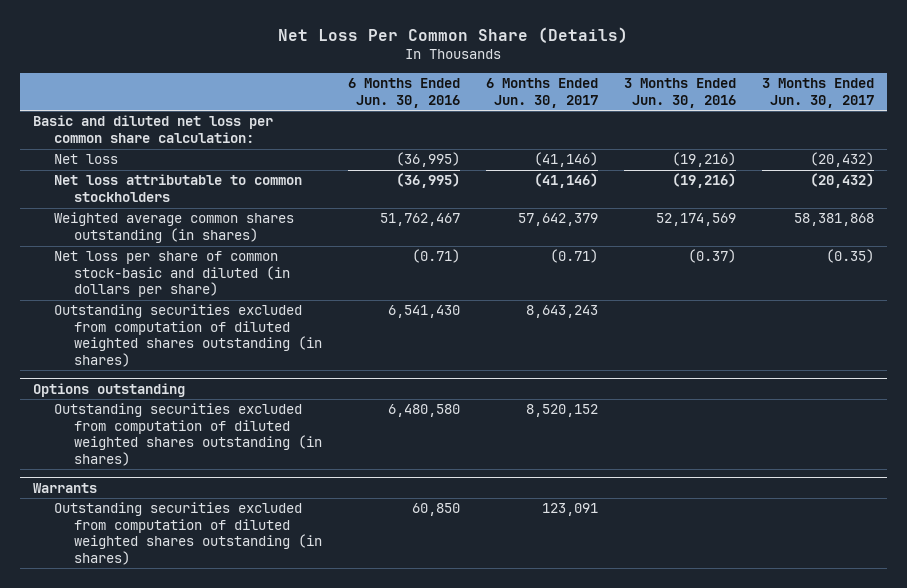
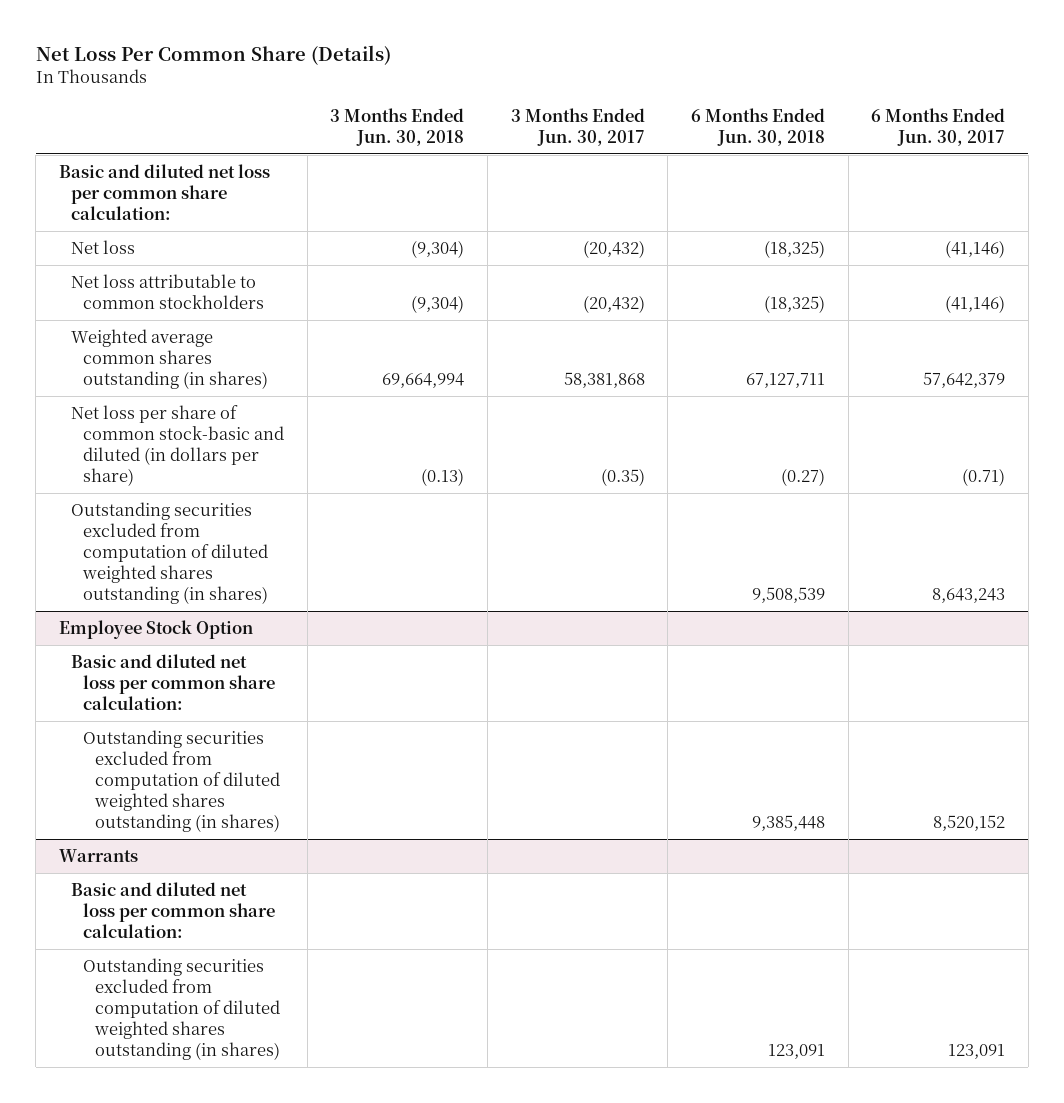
- | 6 Months Ended Jun. 30, 2016 | 6 Months Ended Jun. 30, 2017 | 3 Months Ended Jun. 30, 2016 | 3 Months Ended Jun. 30, 2017
+ | 3 Months Ended Jun. 30, 2018 | 3 Months Ended Jun. 30, 2017 | 6 Months Ended Jun. 30, 2018 | 6 Months Ended Jun. 30, 2017
- Options outstanding
+ Employee Stock Option
+ Basic and diluted net loss per common share calculation:
@ Warrants
+ Basic and diluted net loss per common share calculation:

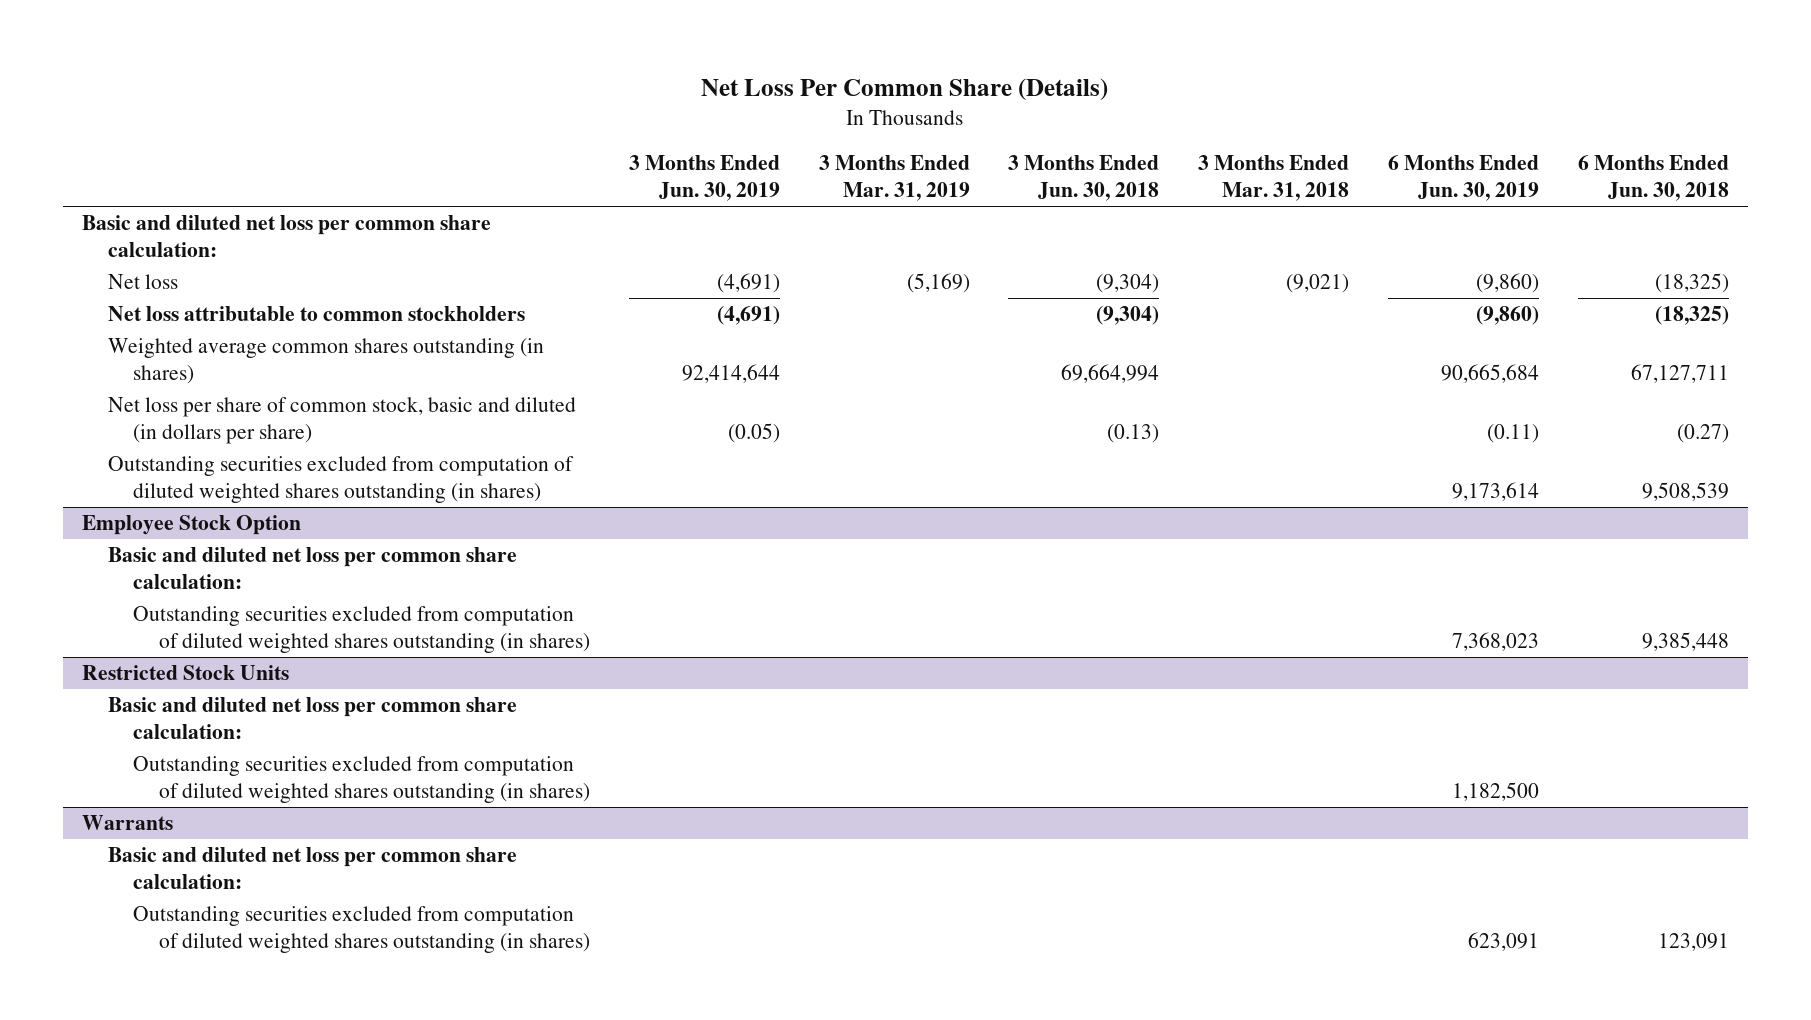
- | 3 Months Ended Jun. 30, 2018 | 3 Months Ended Jun. 30, 2017 | 6 Months Ended Jun. 30, 2018 | 6 Months Ended Jun. 30, 2017
+ | 3 Months Ended Jun. 30, 2019 | 3 Months Ended Mar. 31, 2019 | 3 Months Ended Jun. 30, 2018 | 3 Months Ended Mar. 31, 2018 | 6 Months Ended Jun. 30, 2019 | 6 Months Ended Jun. 30, 2018
- Net loss per share of common stock-basic and diluted (in dollars per share) | (0.13) | (0.35) | (0.27) | (0.71)
+ Net loss per share of common stock, basic and diluted (in dollars per share) | (0.05) | | (0.13) | | (0.11) | (0.27)
+ Restricted Stock Units
+ Basic and diluted net loss per common share calculation:
+ Outstanding securities excluded from computation of diluted weighted shares outstanding (in shares) | | | | | 1,182,500 |

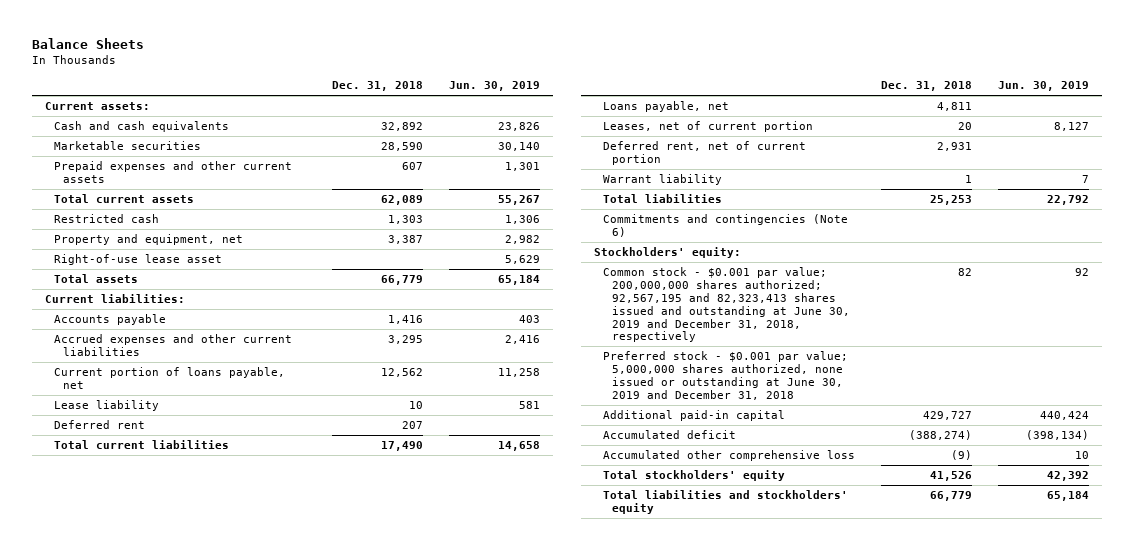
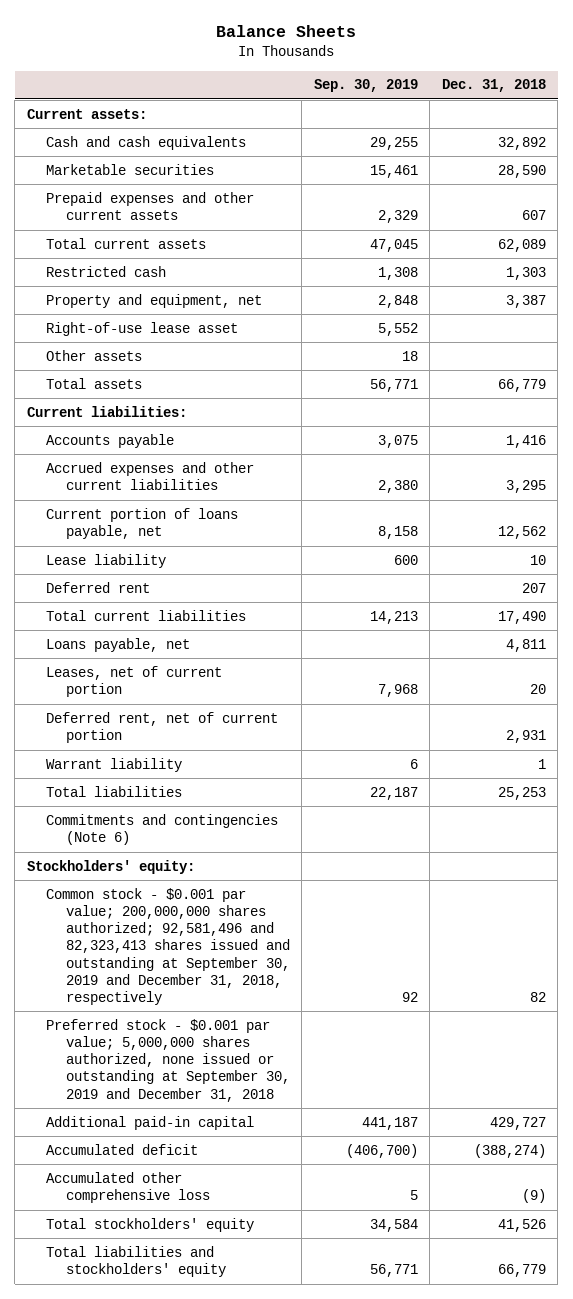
- | Dec. 31, 2018 | Jun. 30, 2019
+ | Sep. 30, 2019 | Dec. 31, 2018
+ Other assets | 18 |
- Common stock - $0.001 par value; 200,000,000 shares authorized; 92,567,195 and 82,323,413 shares issued and outstanding at June 30, 2019 and December 31, 2018, respectively | 82 | 92
- Preferred stock - $0.001 par value; 5,000,000 shares authorized, none issued or outstanding at June 30, 2019 and December 31, 2018
+ Common stock - $0.001 par value; 200,000,000 shares authorized; 92,581,496 and 82,323,413 shares issued and outstanding at September 30, 2019 and December 31, 2018, respectively | 92 | 82
+ Preferred stock - $0.001 par value; 5,000,000 shares authorized, none issued or outstanding at September 30, 2019 and December 31, 2018

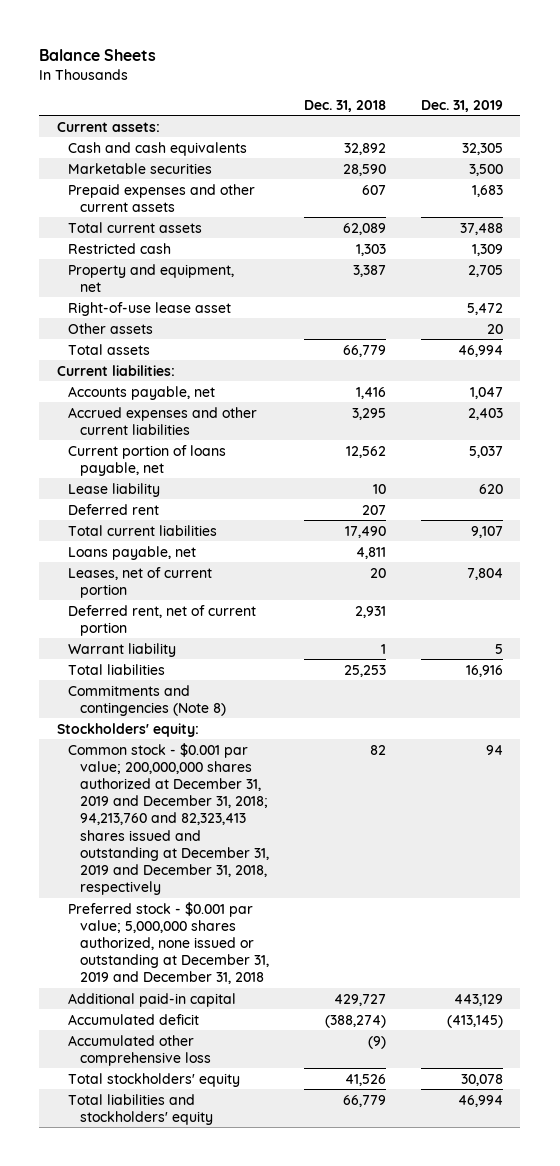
- | Sep. 30, 2019 | Dec. 31, 2018
+ | Dec. 31, 2018 | Dec. 31, 2019
- Accounts payable | 3,075 | 1,416
+ Accounts payable, net | 1,416 | 1,047
- Commitments and contingencies (Note 6)
+ Commitments and contingencies (Note 8)
- Common stock - $0.001 par value; 200,000,000 shares authorized; 92,581,496 and 82,323,413 shares issued and outstanding at September 30, 2019 and December 31, 2018, respectively | 92 | 82
- Preferred stock - $0.001 par value; 5,000,000 shares authorized, none issued or outstanding at September 30, 2019 and December 31, 2018
+ Common stock - $0.001 par value; 200,000,000 shares authorized at December 31, 2019 and December 31, 2018; 94,213,760 and 82,323,413 shares issued and outstanding at December 31, 2019 and December 31, 2018, respectively | 82 | 94
+ Preferred stock - $0.001 par value; 5,000,000 shares authorized, none issued or outstanding at December 31, 2019 and December 31, 2018

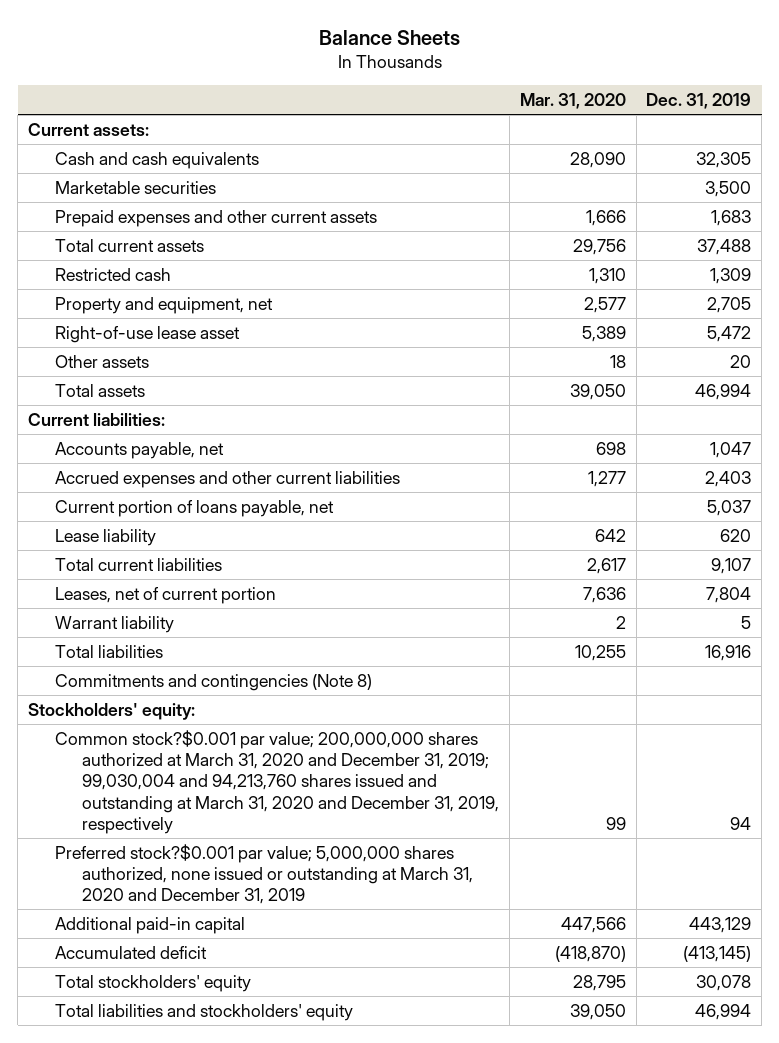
- | Dec. 31, 2018 | Dec. 31, 2019
+ | Mar. 31, 2020 | Dec. 31, 2019
- Deferred rent | 207 |
- Loans payable, net | 4,811 |
- Deferred rent, net of current portion | 2,931 |
- Common stock - $0.001 par value; 200,000,000 shares authorized at December 31, 2019 and December 31, 2018; 94,213,760 and 82,323,413 shares issued and outstanding at December 31, 2019 and December 31, 2018, respectively | 82 | 94
- Preferred stock - $0.001 par value; 5,000,000 shares authorized, none issued or outstanding at December 31, 2019 and December 31, 2018
+ Common stock?$0.001 par value; 200,000,000 shares authorized at March 31, 2020 and December 31, 2019; 99,030,004 and 94,213,760 shares issued and outstanding at March 31, 2020 and December 31, 2019, respectively | 99 | 94
+ Preferred stock?$0.001 par value; 5,000,000 shares authorized, none issued or outstanding at March 31, 2020 and December 31, 2019
- Accumulated other comprehensive loss | (9) |

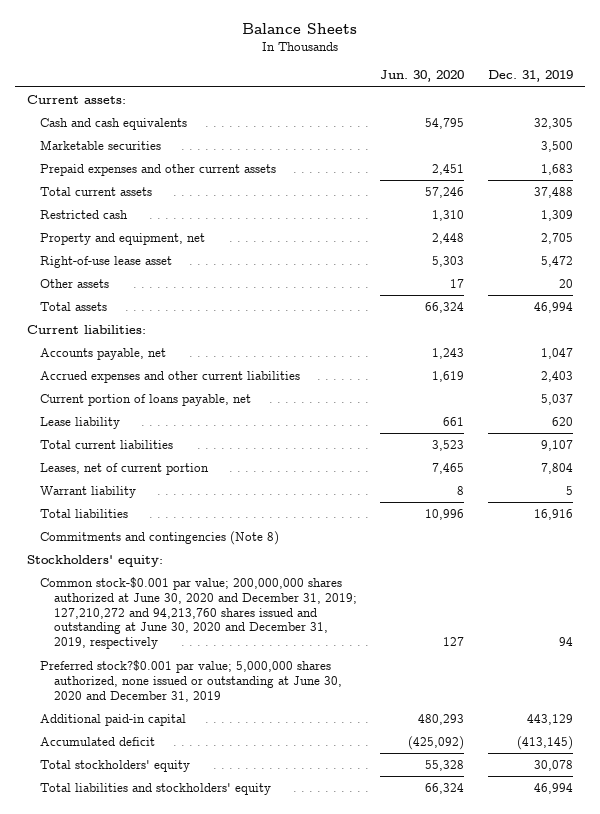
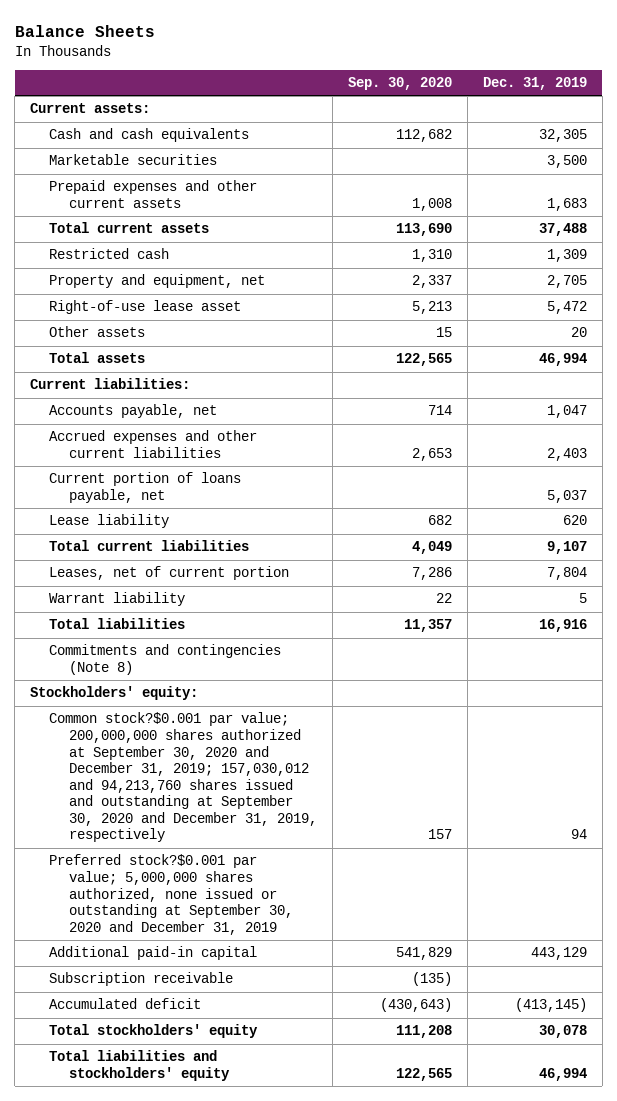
- | Jun. 30, 2020 | Dec. 31, 2019
+ | Sep. 30, 2020 | Dec. 31, 2019
- Common stock-$0.001 par value; 200,000,000 shares authorized at June 30, 2020 and December 31, 2019; 127,210,272 and 94,213,760 shares issued and outstanding at June 30, 2020 and December 31, 2019, respectively | 127 | 94
- Preferred stock?$0.001 par value; 5,000,000 shares authorized, none issued or outstanding at June 30, 2020 and December 31, 2019
+ Common stock?$0.001 par value; 200,000,000 shares authorized at September 30, 2020 and December 31, 2019; 157,030,012 and 94,213,760 shares issued and outstanding at September 30, 2020 and December 31, 2019, respectively | 157 | 94
+ Preferred stock?$0.001 par value; 5,000,000 shares authorized, none issued or outstanding at September 30, 2020 and December 31, 2019
+ Subscription receivable | (135) |

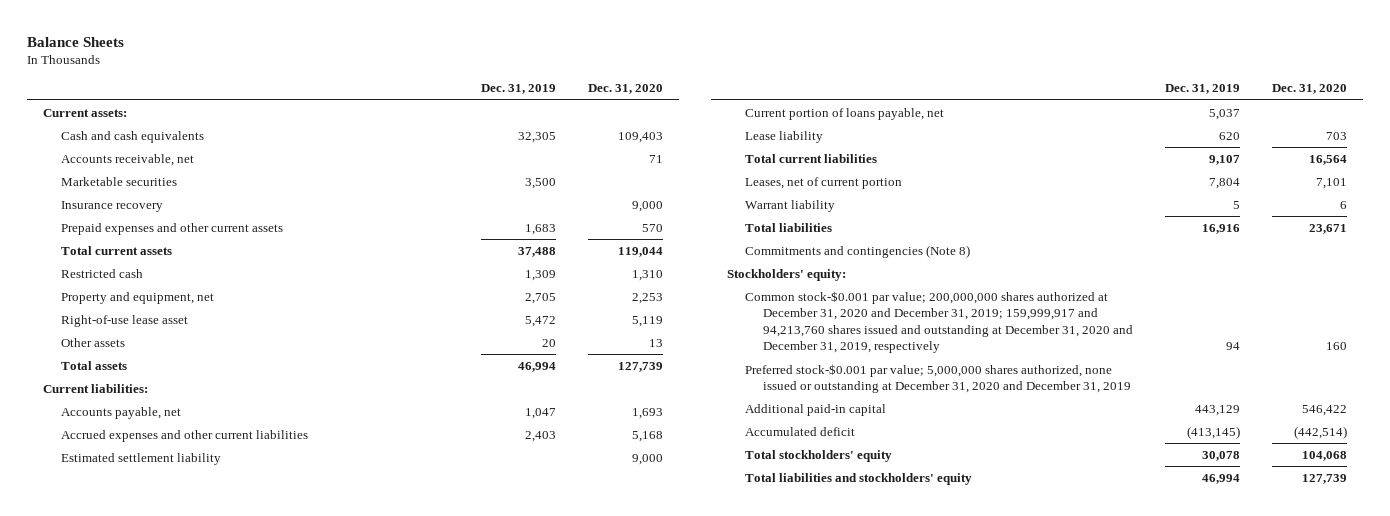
- | Sep. 30, 2020 | Dec. 31, 2019
+ | Dec. 31, 2019 | Dec. 31, 2020
+ Accounts receivable, net | | 71
+ Insurance recovery | | 9,000
+ Estimated settlement liability | | 9,000
- Common stock?$0.001 par value; 200,000,000 shares authorized at September 30, 2020 and December 31, 2019; 157,030,012 and 94,213,760 shares issued and outstanding at September 30, 2020 and December 31, 2019, respectively | 157 | 94
- Preferred stock?$0.001 par value; 5,000,000 shares authorized, none issued or outstanding at September 30, 2020 and December 31, 2019
+ Common stock-$0.001 par value; 200,000,000 shares authorized at December 31, 2020 and December 31, 2019; 159,999,917 and 94,213,760 shares issued and outstanding at December 31, 2020 and December 31, 2019, respectively | 94 | 160
+ Preferred stock-$0.001 par value; 5,000,000 shares authorized, none issued or outstanding at December 31, 2020 and December 31, 2019
- Subscription receivable | (135) |

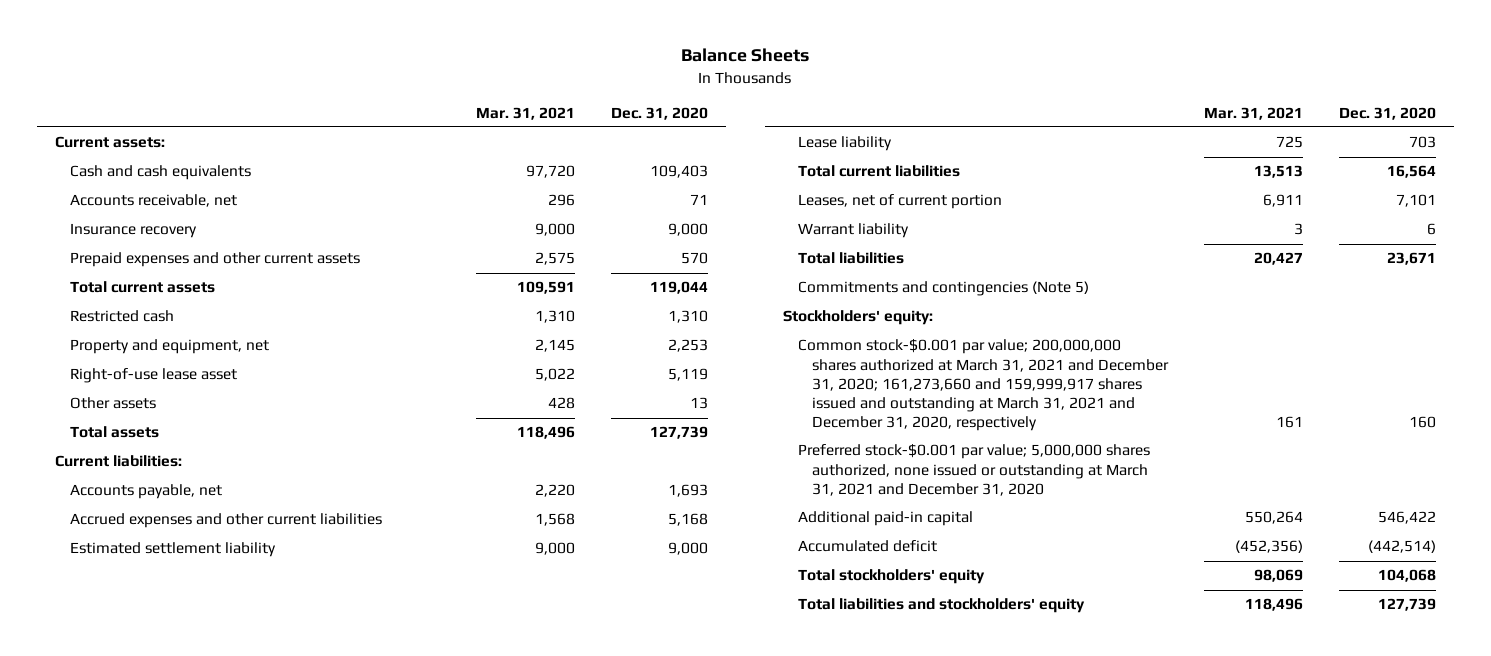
- | Dec. 31, 2019 | Dec. 31, 2020
+ | Mar. 31, 2021 | Dec. 31, 2020
- Marketable securities | 3,500 |
- Current portion of loans payable, net | 5,037 |
- Commitments and contingencies (Note 8)
+ Commitments and contingencies (Note 5)
- Common stock-$0.001 par value; 200,000,000 shares authorized at December 31, 2020 and December 31, 2019; 159,999,917 and 94,213,760 shares issued and outstanding at December 31, 2020 and December 31, 2019, respectively | 94 | 160
- Preferred stock-$0.001 par value; 5,000,000 shares authorized, none issued or outstanding at December 31, 2020 and December 31, 2019
+ Common stock-$0.001 par value; 200,000,000 shares authorized at March 31, 2021 and December 31, 2020; 161,273,660 and 159,999,917 shares issued and outstanding at March 31, 2021 and December 31, 2020, respectively | 161 | 160
+ Preferred stock-$0.001 par value; 5,000,000 shares authorized, none issued or outstanding at March 31, 2021 and December 31, 2020

